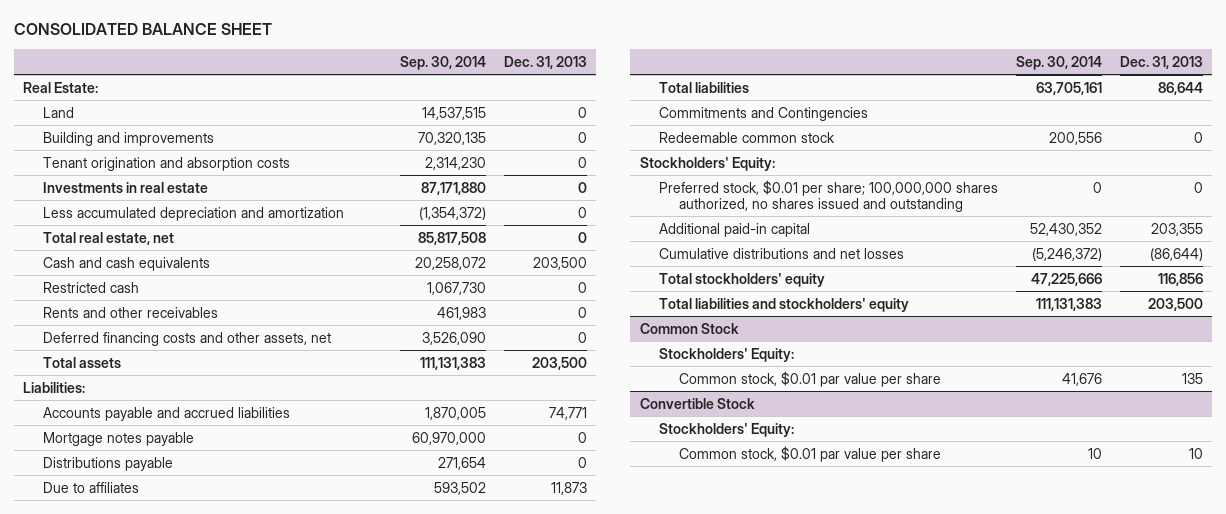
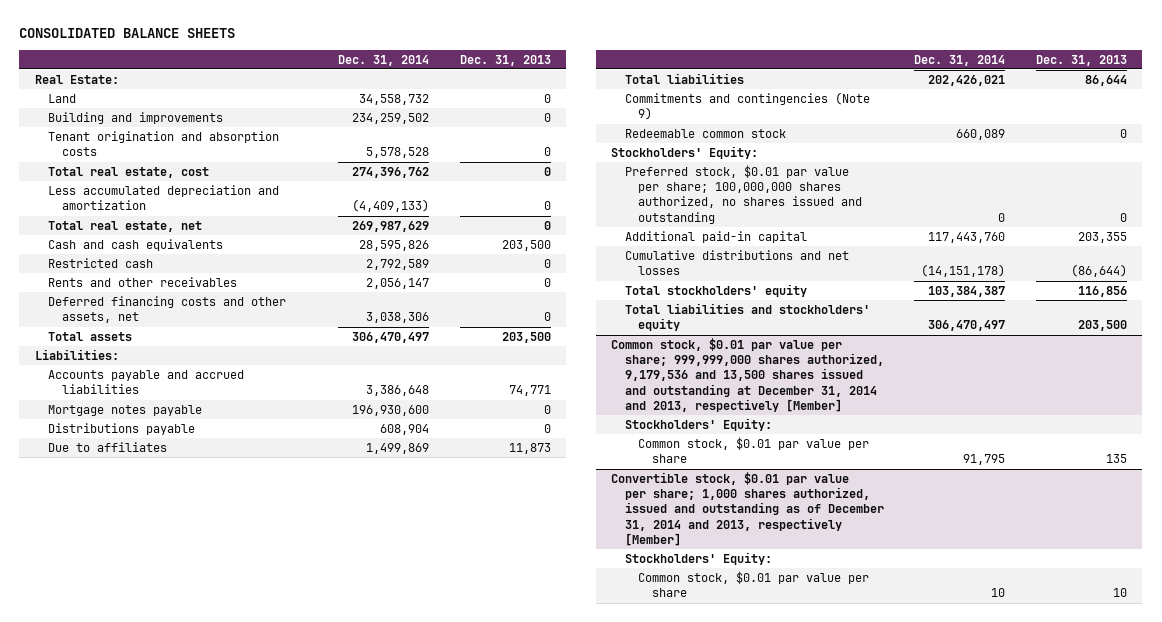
- CONSOLIDATED BALANCE SHEET
+ CONSOLIDATED BALANCE SHEETS
- | Sep. 30, 2014 | Dec. 31, 2013
+ | Dec. 31, 2014 | Dec. 31, 2013
- Investments in real estate | 87,171,880 | 0
+ Total real estate, cost | 274,396,762 | 0
- Commitments and Contingencies
+ Commitments and contingencies (Note 9)
- Preferred stock, $0.01 per share; 100,000,000 shares authorized, no shares issued and outstanding | 0 | 0
+ Preferred stock, $0.01 par value per share; 100,000,000 shares authorized, no shares issued and outstanding | 0 | 0
- Common Stock
+ Common stock, $0.01 par value per share; 999,999,000 shares authorized, 9,179,536 and 13,500 shares issued and outstanding at December 31, 2014 and 2013, respectively [Member]
- Convertible Stock
+ Convertible stock, $0.01 par value per share; 1,000 shares authorized, issued and outstanding as of December 31, 2014 and 2013, respectively [Member]

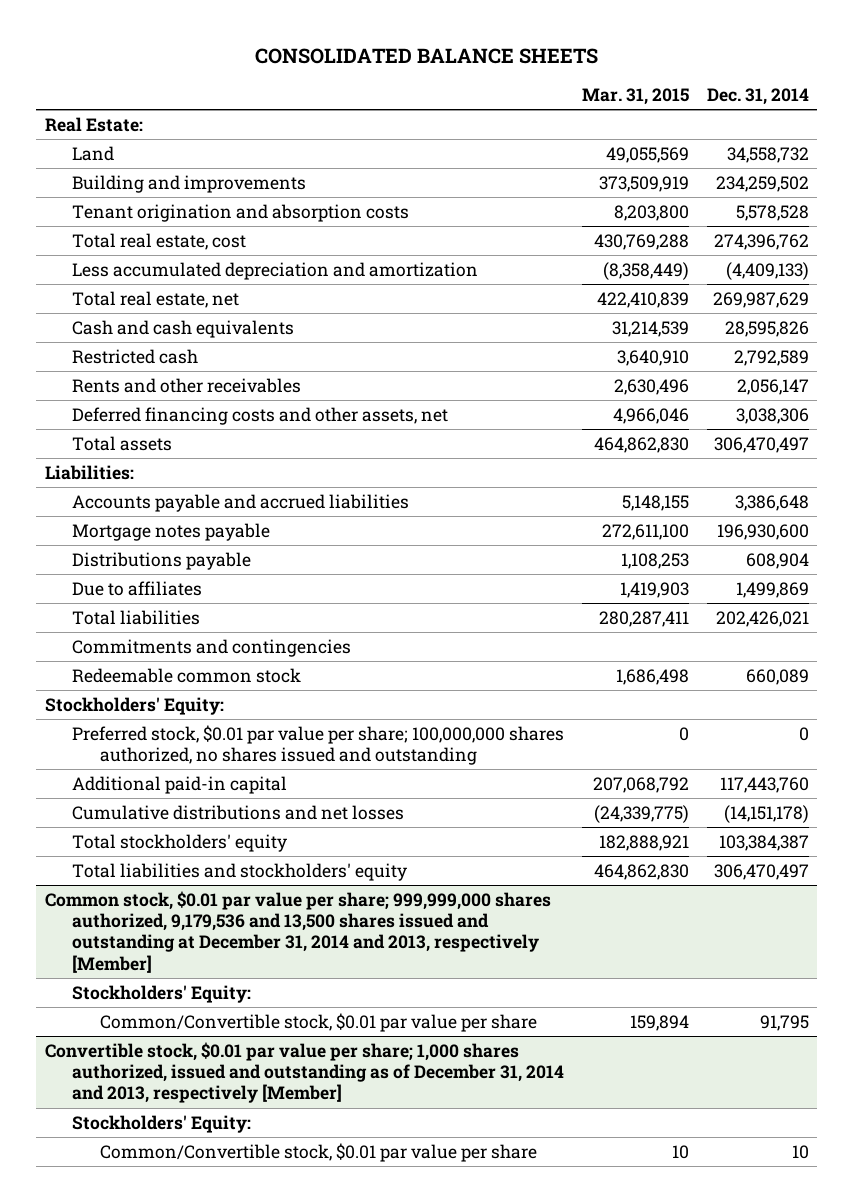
- | Dec. 31, 2014 | Dec. 31, 2013
+ | Mar. 31, 2015 | Dec. 31, 2014
- Commitments and contingencies (Note 9)
+ Commitments and contingencies
@ Common stock, $0.01 par value per share; 999,999,000 shares authorized, 9,179,536 and 13,500 shares issued and outstanding at December 31, 2014 and 2013, respectively [Member]
- Common stock, $0.01 par value per share | 91,795 | 135
+ Common/Convertible stock, $0.01 par value per share | 159,894 | 91,795
@ Convertible stock, $0.01 par value per share; 1,000 shares authorized, issued and outstanding as of December 31, 2014 and 2013, respectively [Member]
- Common stock, $0.01 par value per share | 10 | 10
+ Common/Convertible stock, $0.01 par value per share | 10 | 10

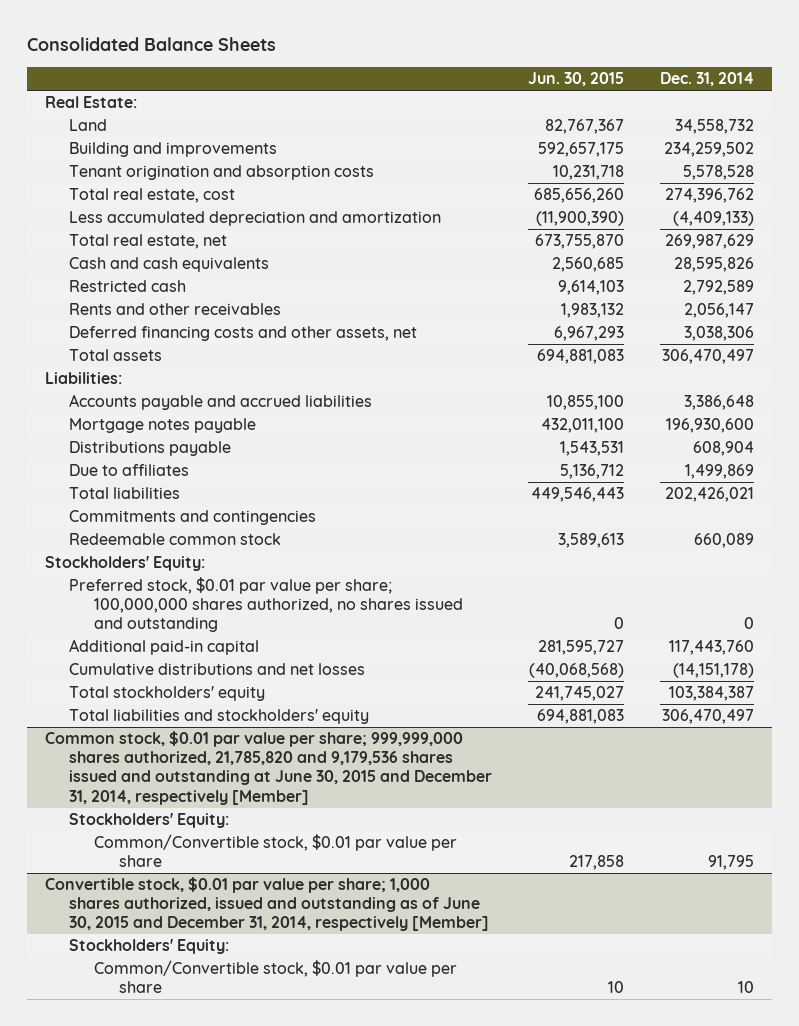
- CONSOLIDATED BALANCE SHEETS
+ Consolidated Balance Sheets
- | Mar. 31, 2015 | Dec. 31, 2014
+ | Jun. 30, 2015 | Dec. 31, 2014
- Common stock, $0.01 par value per share; 999,999,000 shares authorized, 9,179,536 and 13,500 shares issued and outstanding at December 31, 2014 and 2013, respectively [Member]
+ Common stock, $0.01 par value per share; 999,999,000 shares authorized, 21,785,820 and 9,179,536 shares issued and outstanding at June 30, 2015 and December 31, 2014, respectively [Member]
- Convertible stock, $0.01 par value per share; 1,000 shares authorized, issued and outstanding as of December 31, 2014 and 2013, respectively [Member]
+ Convertible stock, $0.01 par value per share; 1,000 shares authorized, issued and outstanding as of June 30, 2015 and December 31, 2014, respectively [Member]

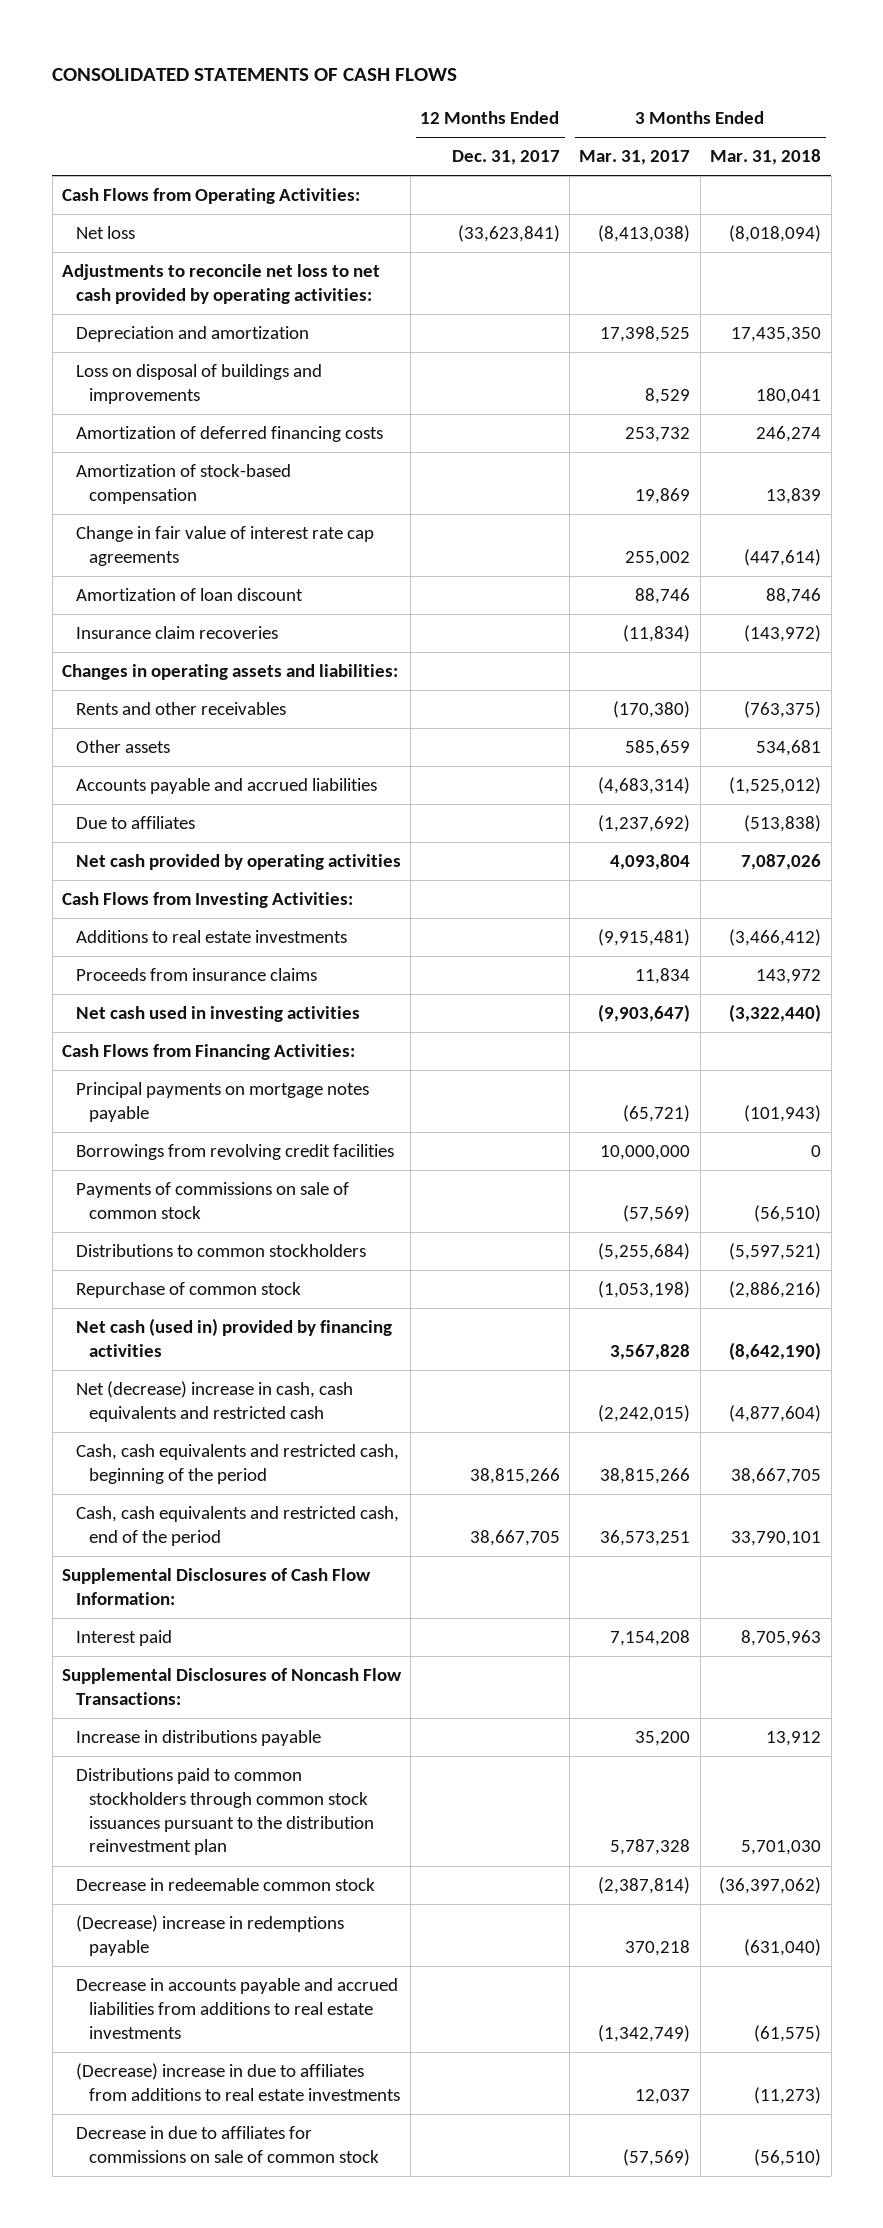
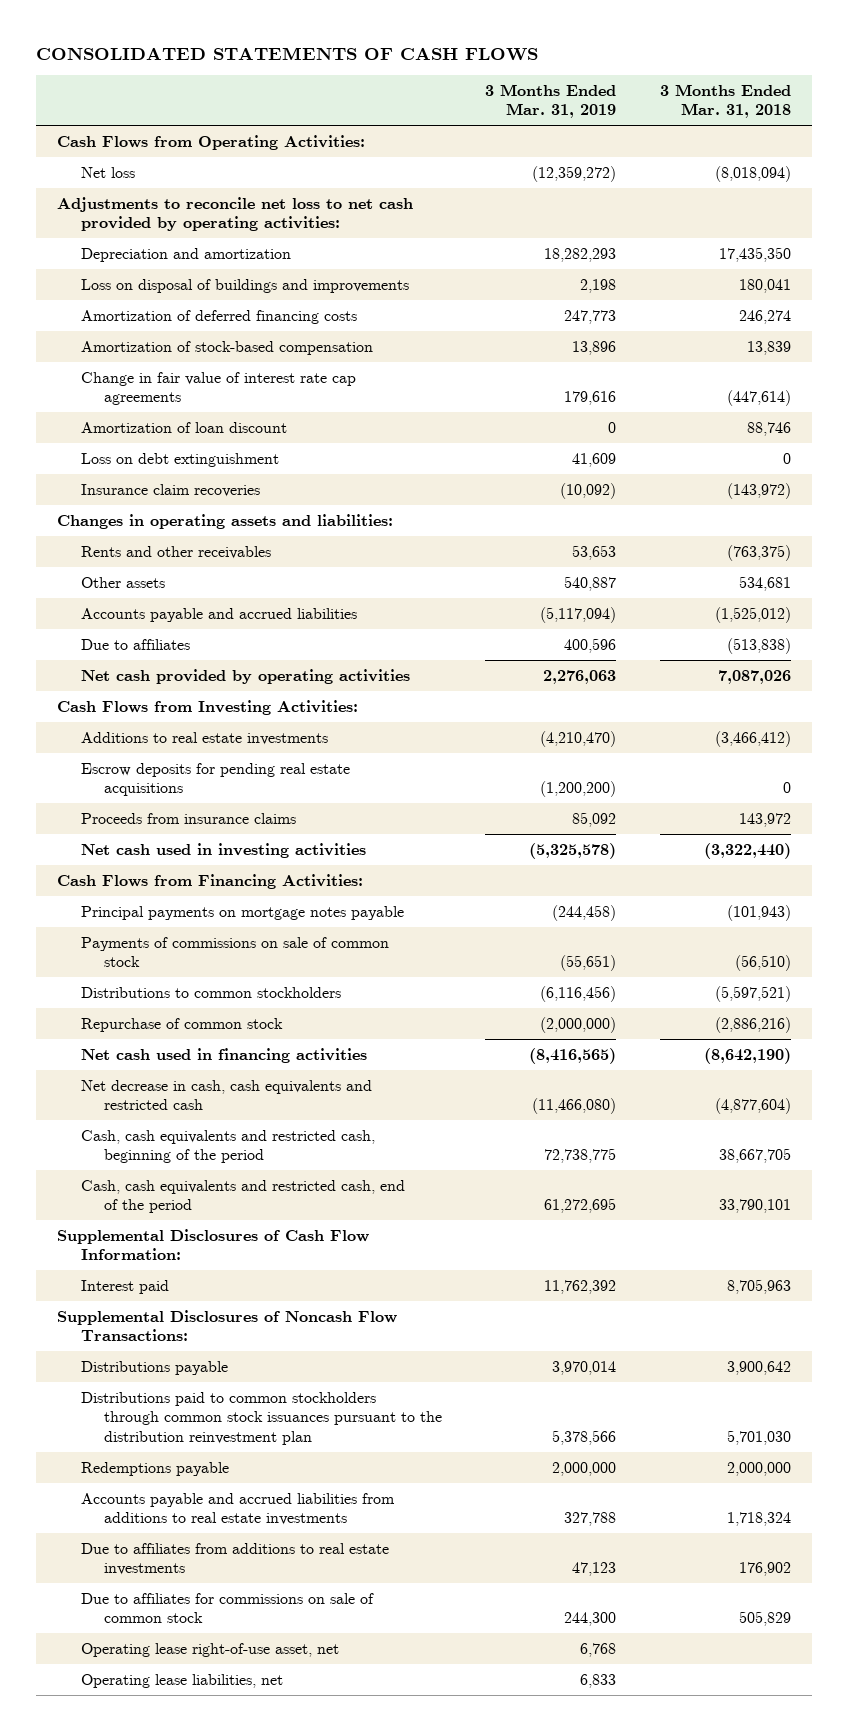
- | 12 Months Ended Dec. 31, 2017 | 3 Months Ended Mar. 31, 2017 | 3 Months Ended Mar. 31, 2018
+ | 3 Months Ended Mar. 31, 2019 | 3 Months Ended Mar. 31, 2018
+ Loss on debt extinguishment | 41,609 | 0
+ Escrow deposits for pending real estate acquisitions | (1,200,200) | 0
- Borrowings from revolving credit facilities | | 10,000,000 | 0
- Net cash (used in) provided by financing activities | | 3,567,828 | (8,642,190)
- Net (decrease) increase in cash, cash equivalents and restricted cash | | (2,242,015) | (4,877,604)
+ Net cash used in financing activities | (8,416,565) | (8,642,190)
+ Net decrease in cash, cash equivalents and restricted cash | (11,466,080) | (4,877,604)
- Increase in distributions payable | | 35,200 | 13,912
+ Distributions payable | 3,970,014 | 3,900,642
- Decrease in redeemable common stock | | (2,387,814) | (36,397,062)
- (Decrease) increase in redemptions payable | | 370,218 | (631,040)
- Decrease in accounts payable and accrued liabilities from additions to real estate investments | | (1,342,749) | (61,575)
- (Decrease) increase in due to affiliates from additions to real estate investments | | 12,037 | (11,273)
- Decrease in due to affiliates for commissions on sale of common stock | | (57,569) | (56,510)
+ Redemptions payable | 2,000,000 | 2,000,000
+ Accounts payable and accrued liabilities from additions to real estate investments | 327,788 | 1,718,324
+ Due to affiliates from additions to real estate investments | 47,123 | 176,902
+ Due to affiliates for commissions on sale of common stock | 244,300 | 505,829
+ Operating lease right-of-use asset, net | 6,768 |
+ Operating lease liabilities, net | 6,833 |

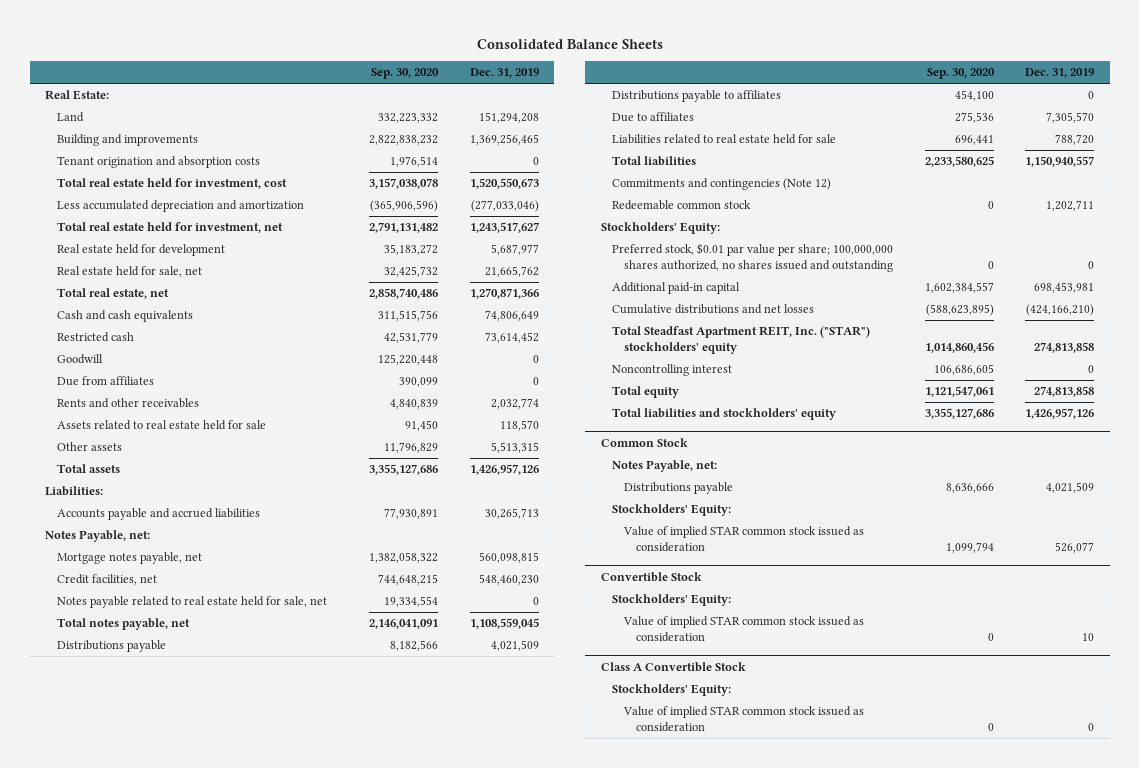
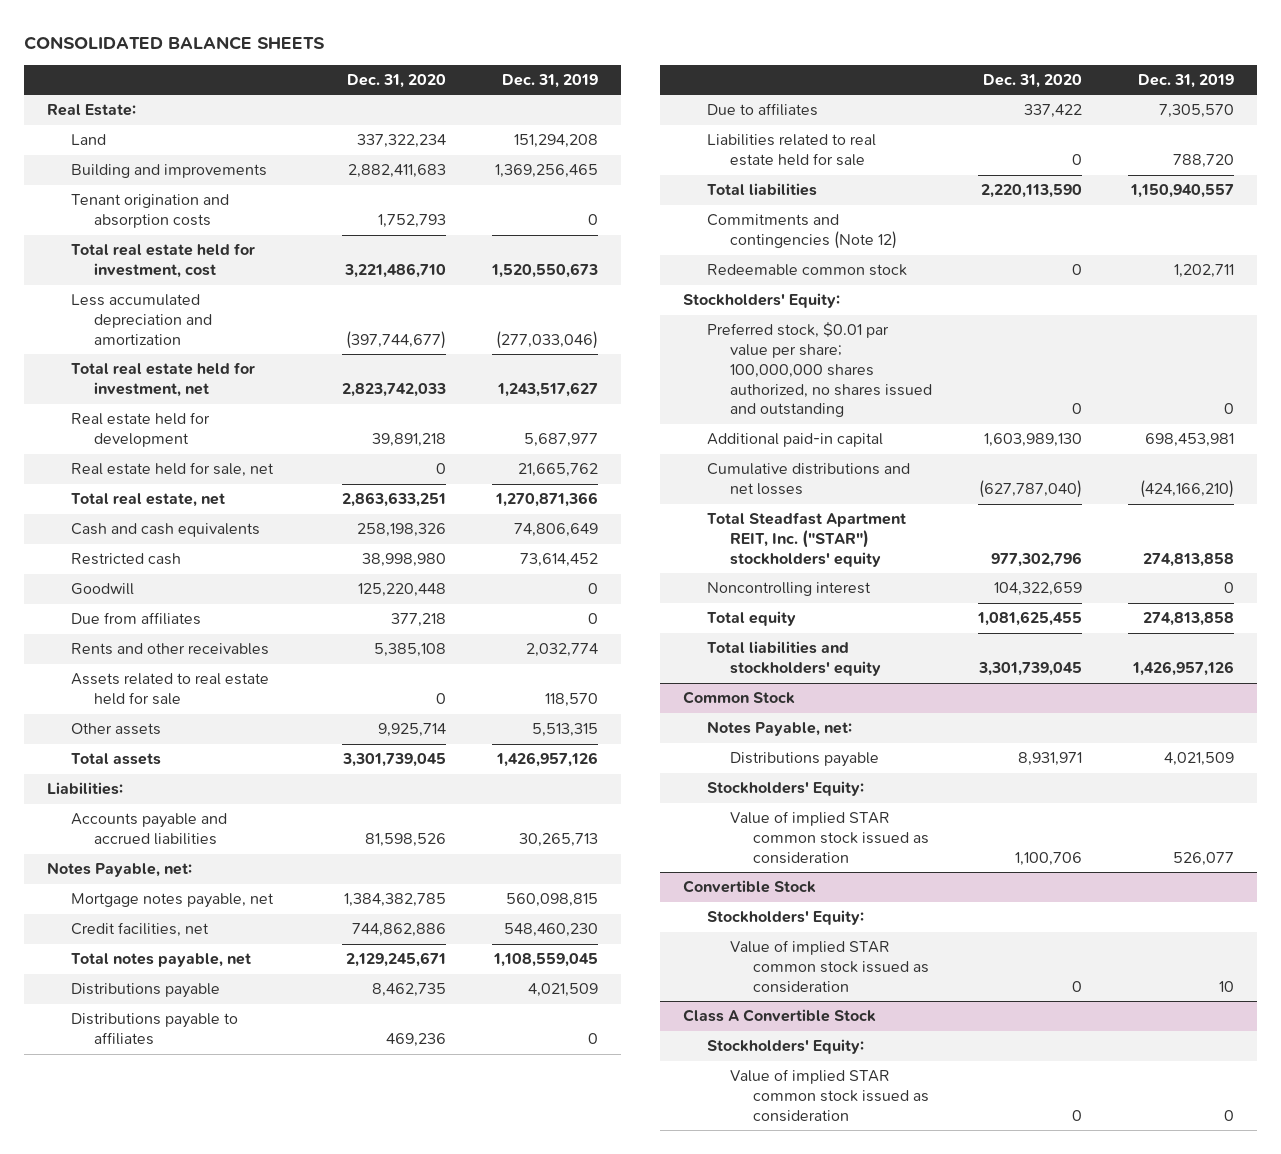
- Consolidated Balance Sheets
+ CONSOLIDATED BALANCE SHEETS
- | Sep. 30, 2020 | Dec. 31, 2019
+ | Dec. 31, 2020 | Dec. 31, 2019
- Notes payable related to real estate held for sale, net | 19,334,554 | 0

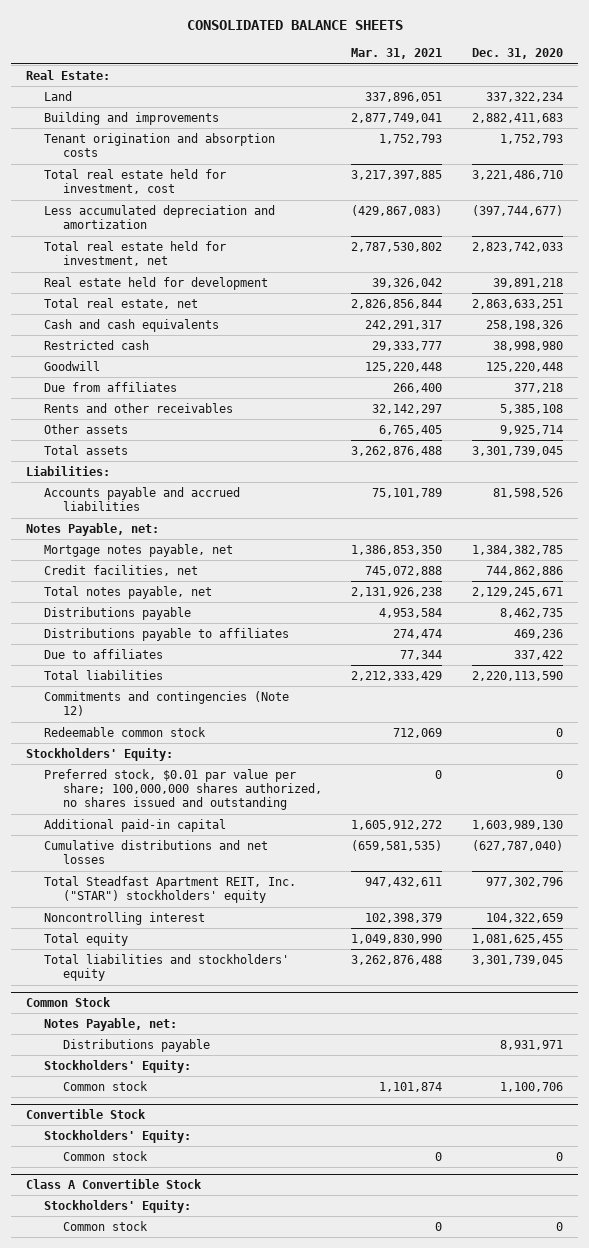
- | Dec. 31, 2020 | Dec. 31, 2019
+ | Mar. 31, 2021 | Dec. 31, 2020
- Real estate held for sale, net | 0 | 21,665,762
- Assets related to real estate held for sale | 0 | 118,570
- Liabilities related to real estate held for sale | 0 | 788,720
@ Common Stock
- Value of implied STAR common stock issued as consideration | 1,100,706 | 526,077
+ Common stock | 1,101,874 | 1,100,706
@ Convertible Stock
- Value of implied STAR common stock issued as consideration | 0 | 10
+ Common stock | 0 | 0
@ Class A Convertible Stock
- Value of implied STAR common stock issued as consideration | 0 | 0
+ Common stock | 0 | 0

